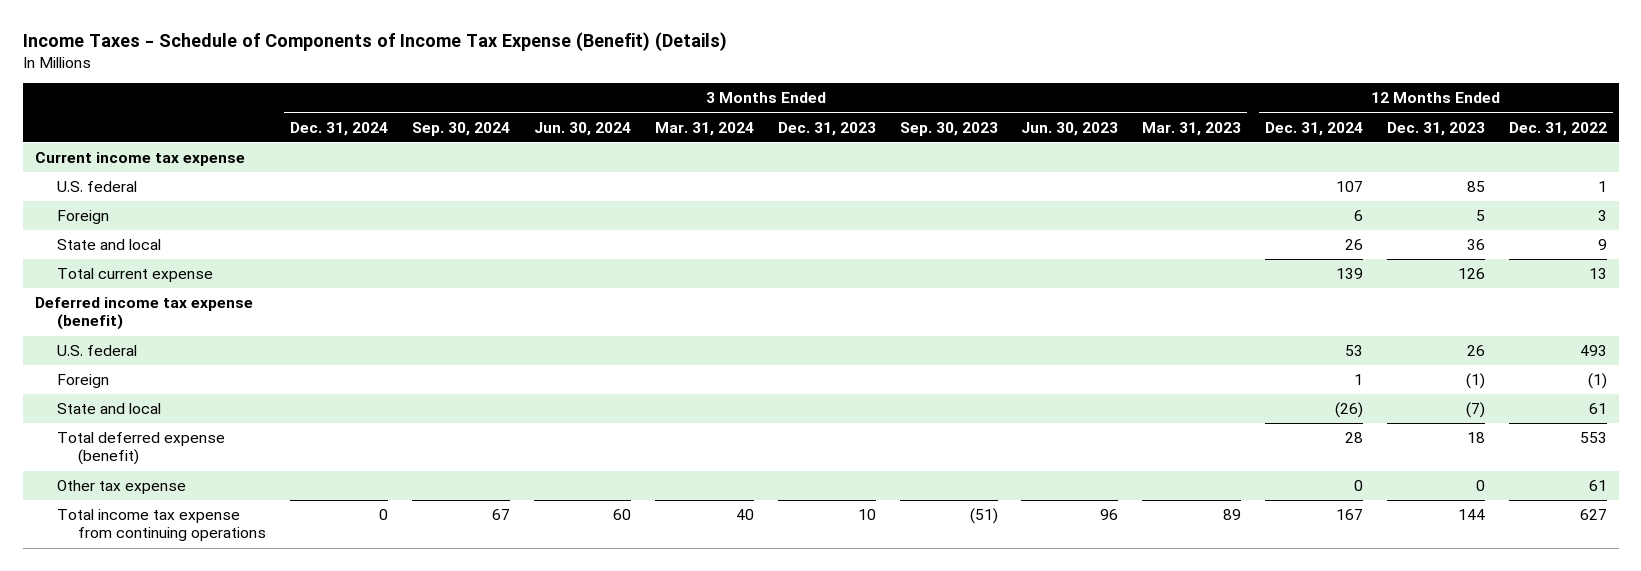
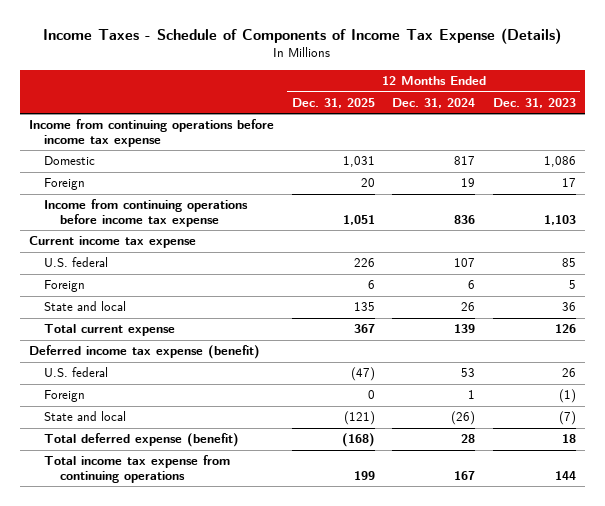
- Income Taxes - Schedule of Components of Income Tax Expense (Benefit) (Details)
+ Income Taxes - Schedule of Components of Income Tax Expense (Details)
- | 3 Months Ended Dec. 31, 2024 | 3 Months Ended Sep. 30, 2024 | 3 Months Ended Jun. 30, 2024 | 3 Months Ended Mar. 31, 2024 | 3 Months Ended Dec. 31, 2023 | 3 Months Ended Sep. 30, 2023 | 3 Months Ended Jun. 30, 2023 | 3 Months Ended Mar. 31, 2023 | 12 Months Ended Dec. 31, 2024 | 12 Months Ended Dec. 31, 2023 | 12 Months Ended Dec. 31, 2022
+ | 12 Months Ended Dec. 31, 2025 | 12 Months Ended Dec. 31, 2024 | 12 Months Ended Dec. 31, 2023
+ Income from continuing operations before income tax expense
+ Domestic | 1,031 | 817 | 1,086
+ Foreign | 20 | 19 | 17
+ Income from continuing operations before income tax expense | 1,051 | 836 | 1,103
- Other tax expense | | | | | | | | | 0 | 0 | 61

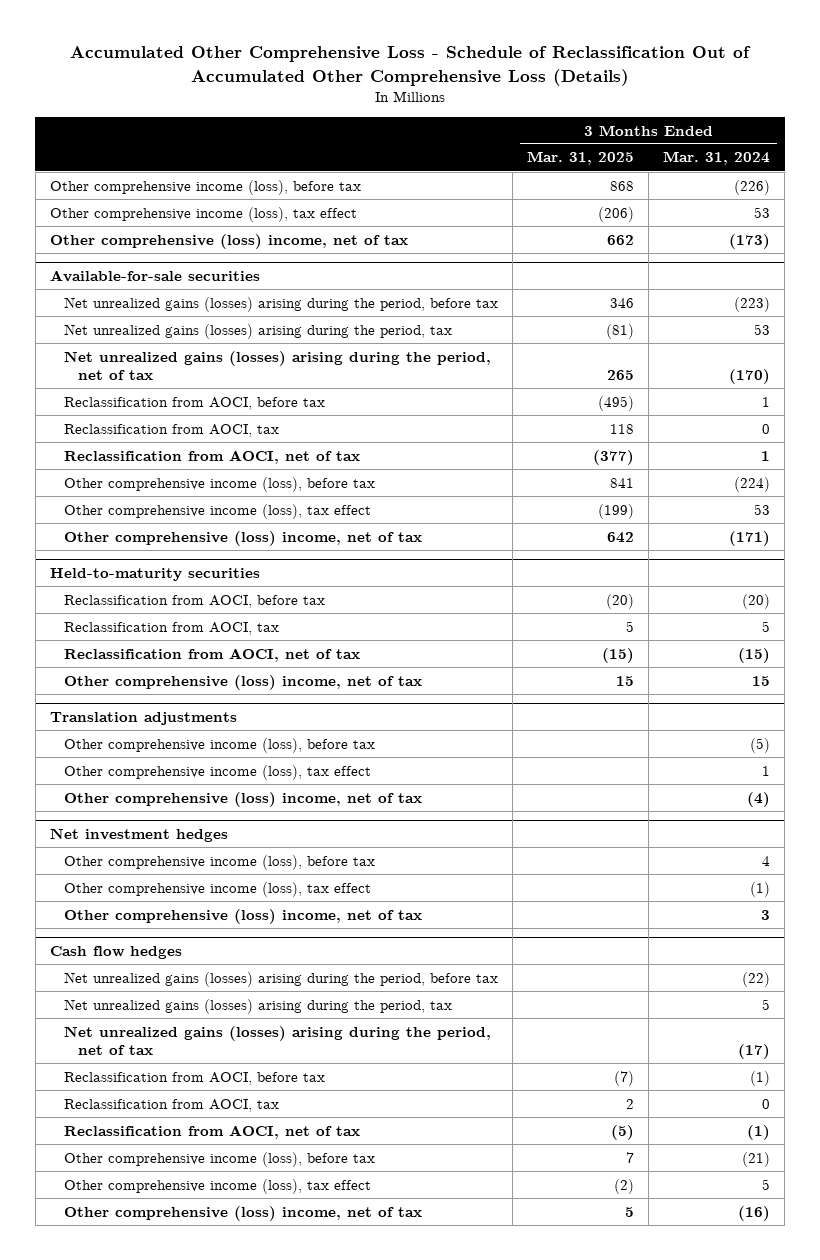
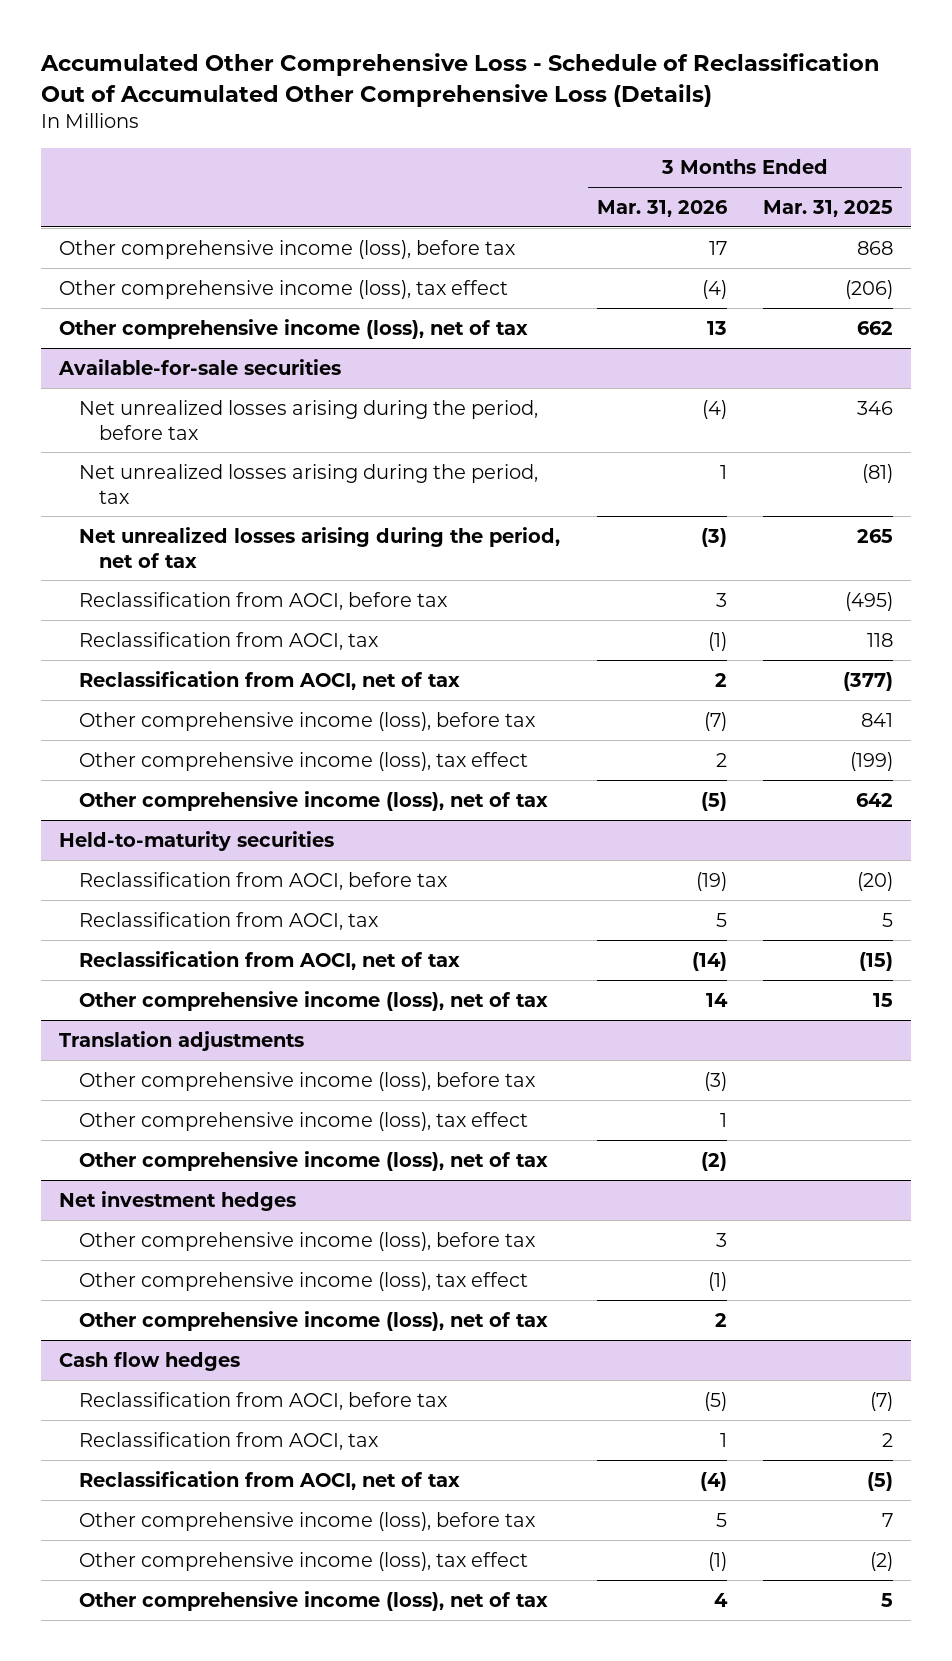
- | 3 Months Ended Mar. 31, 2025 | 3 Months Ended Mar. 31, 2024
+ | 3 Months Ended Mar. 31, 2026 | 3 Months Ended Mar. 31, 2025
- Other comprehensive (loss) income, net of tax | 662 | (173)
+ Other comprehensive income (loss), net of tax | 13 | 662
@ Available-for-sale securities
- Net unrealized gains (losses) arising during the period, before tax | 346 | (223)
- Net unrealized gains (losses) arising during the period, tax | (81) | 53
- Net unrealized gains (losses) arising during the period, net of tax | 265 | (170)
+ Net unrealized losses arising during the period, before tax | (4) | 346
+ Net unrealized losses arising during the period, tax | 1 | (81)
+ Net unrealized losses arising during the period, net of tax | (3) | 265
- Other comprehensive (loss) income, net of tax | 642 | (171)
+ Other comprehensive income (loss), net of tax | (5) | 642
@ Held-to-maturity securities
- Other comprehensive (loss) income, net of tax | 15 | 15
+ Other comprehensive income (loss), net of tax | 14 | 15
@ Translation adjustments
- Other comprehensive (loss) income, net of tax | | (4)
+ Other comprehensive income (loss), net of tax | (2) |
@ Net investment hedges
- Other comprehensive (loss) income, net of tax | | 3
+ Other comprehensive income (loss), net of tax | 2 |
@ Cash flow hedges
- Net unrealized gains (losses) arising during the period, before tax | | (22)
- Net unrealized gains (losses) arising during the period, tax | | 5
- Net unrealized gains (losses) arising during the period, net of tax | | (17)
- Other comprehensive (loss) income, net of tax | 5 | (16)
+ Other comprehensive income (loss), net of tax | 4 | 5

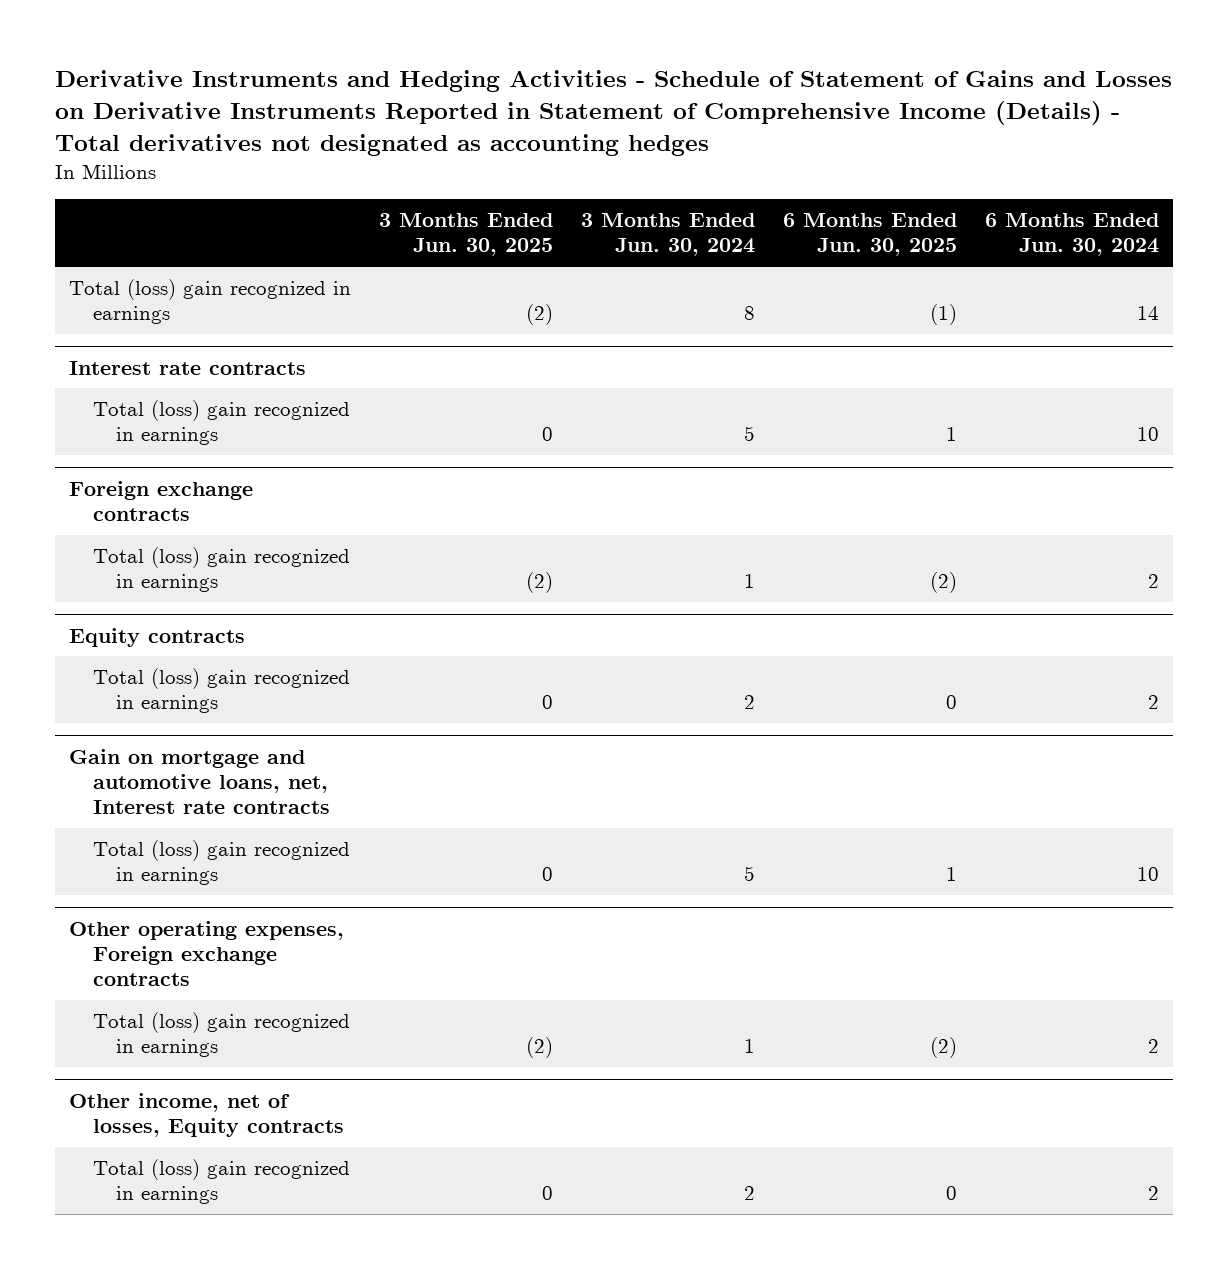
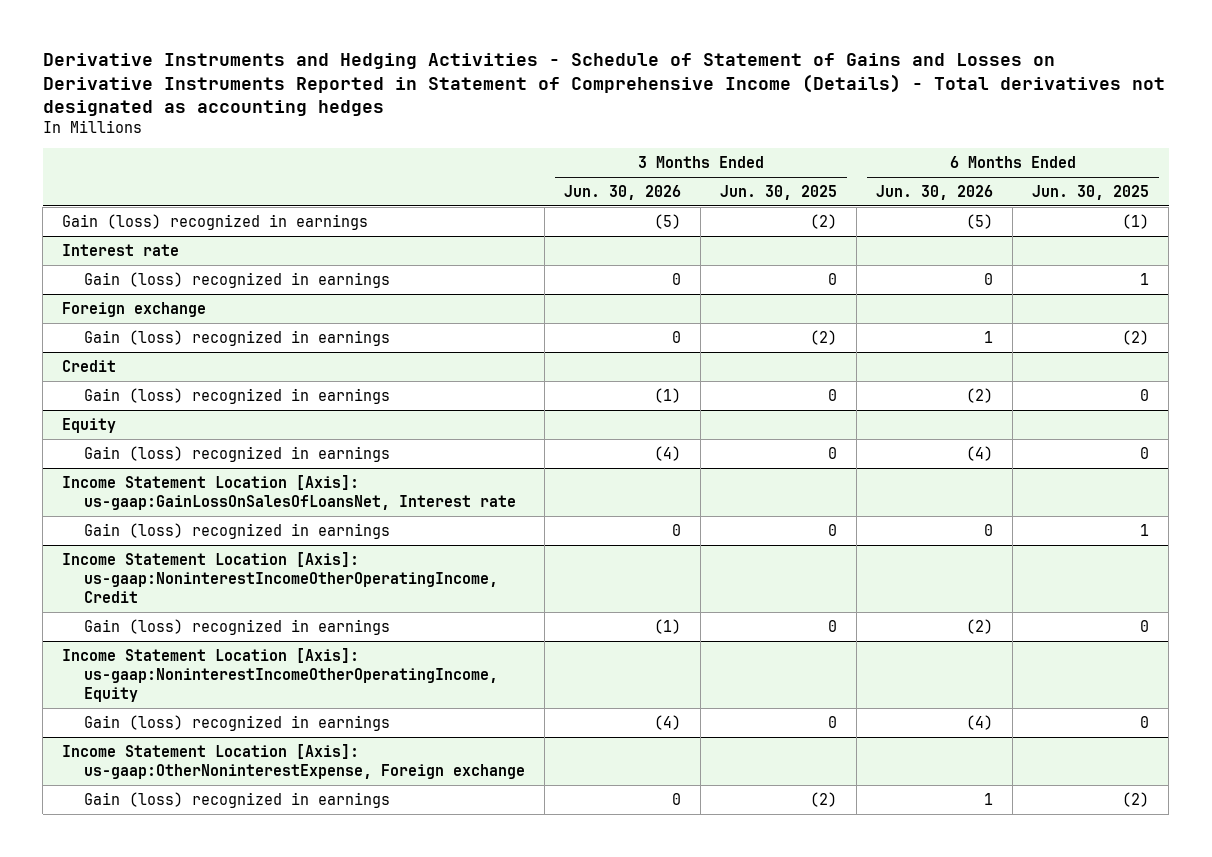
- | 3 Months Ended Jun. 30, 2025 | 3 Months Ended Jun. 30, 2024 | 6 Months Ended Jun. 30, 2025 | 6 Months Ended Jun. 30, 2024
+ | 3 Months Ended Jun. 30, 2026 | 3 Months Ended Jun. 30, 2025 | 6 Months Ended Jun. 30, 2026 | 6 Months Ended Jun. 30, 2025
- Total (loss) gain recognized in earnings | (2) | 8 | (1) | 14
- Interest rate contracts
- Total (loss) gain recognized in earnings | 0 | 5 | 1 | 10
- Foreign exchange contracts
- Total (loss) gain recognized in earnings | (2) | 1 | (2) | 2
- Equity contracts
- Total (loss) gain recognized in earnings | 0 | 2 | 0 | 2
- Gain on mortgage and automotive loans, net, Interest rate contracts
- Total (loss) gain recognized in earnings | 0 | 5 | 1 | 10
- Other operating expenses, Foreign exchange contracts
- Total (loss) gain recognized in earnings | (2) | 1 | (2) | 2
- Other income, net of losses, Equity contracts
- Total (loss) gain recognized in earnings | 0 | 2 | 0 | 2
+ Gain (loss) recognized in earnings | (5) | (2) | (5) | (1)
+ Interest rate
+ Gain (loss) recognized in earnings | 0 | 0 | 0 | 1
+ Foreign exchange
+ Gain (loss) recognized in earnings | 0 | (2) | 1 | (2)
+ Credit
+ Gain (loss) recognized in earnings | (1) | 0 | (2) | 0
+ Equity
+ Gain (loss) recognized in earnings | (4) | 0 | (4) | 0
+ Income Statement Location [Axis]: us-gaap:GainLossOnSalesOfLoansNet, Interest rate
+ Gain (loss) recognized in earnings | 0 | 0 | 0 | 1
+ Income Statement Location [Axis]: us-gaap:NoninterestIncomeOtherOperatingIncome, Credit
+ Gain (loss) recognized in earnings | (1) | 0 | (2) | 0
+ Income Statement Location [Axis]: us-gaap:NoninterestIncomeOtherOperatingIncome, Equity
+ Gain (loss) recognized in earnings | (4) | 0 | (4) | 0
+ Income Statement Location [Axis]: us-gaap:OtherNoninterestExpense, Foreign exchange
+ Gain (loss) recognized in earnings | 0 | (2) | 1 | (2)

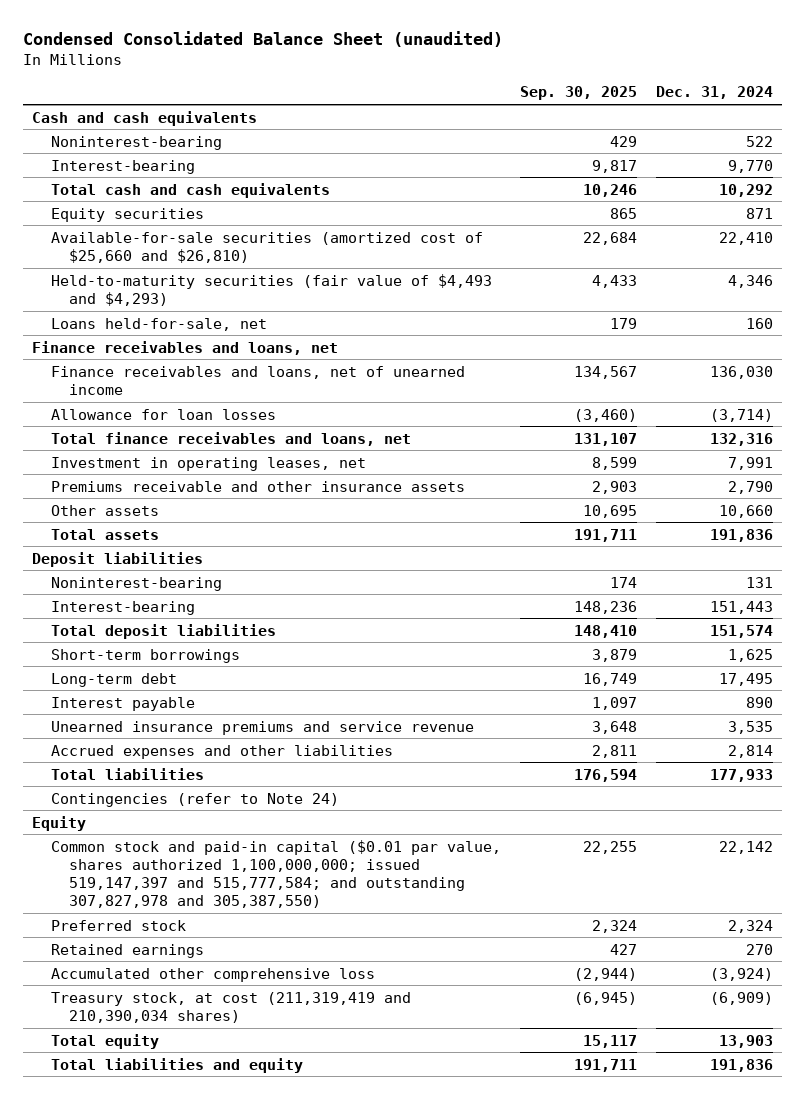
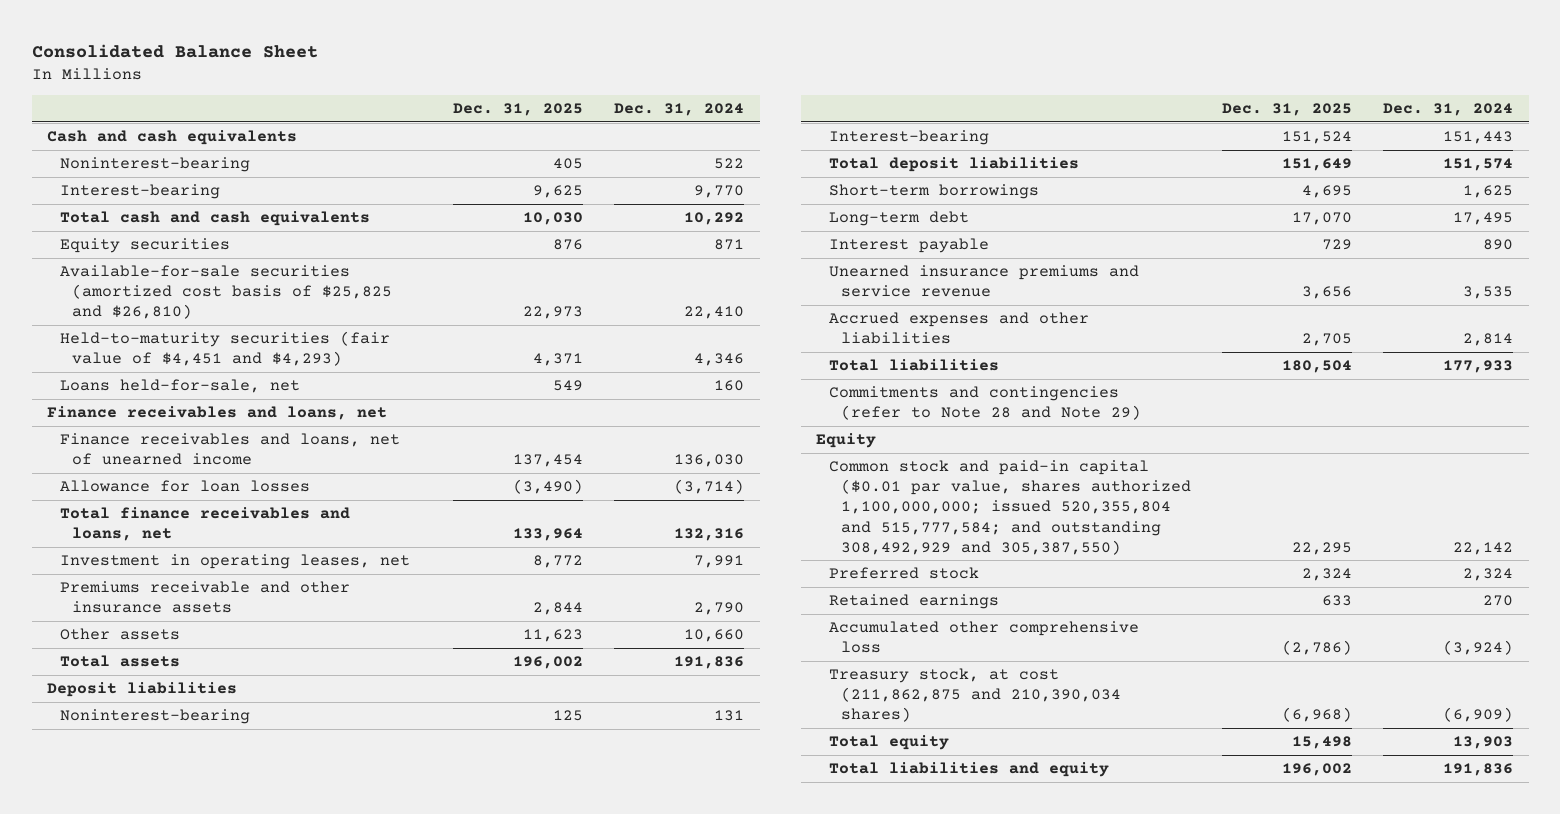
- Condensed Consolidated Balance Sheet (unaudited)
+ Consolidated Balance Sheet
- | Sep. 30, 2025 | Dec. 31, 2024
+ | Dec. 31, 2025 | Dec. 31, 2024
- Available-for-sale securities (amortized cost of $25,660 and $26,810) | 22,684 | 22,410
- Held-to-maturity securities (fair value of $4,493 and $4,293) | 4,433 | 4,346
+ Available-for-sale securities (amortized cost basis of $25,825 and $26,810) | 22,973 | 22,410
+ Held-to-maturity securities (fair value of $4,451 and $4,293) | 4,371 | 4,346
- Contingencies (refer to Note 24)
+ Commitments and contingencies (refer to Note 28 and Note 29)
- Common stock and paid-in capital ($0.01 par value, shares authorized 1,100,000,000; issued 519,147,397 and 515,777,584; and outstanding 307,827,978 and 305,387,550) | 22,255 | 22,142
+ Common stock and paid-in capital ($0.01 par value, shares authorized 1,100,000,000; issued 520,355,804 and 515,777,584; and outstanding 308,492,929 and 305,387,550) | 22,295 | 22,142
- Treasury stock, at cost (211,319,419 and 210,390,034 shares) | (6,945) | (6,909)
+ Treasury stock, at cost (211,862,875 and 210,390,034 shares) | (6,968) | (6,909)

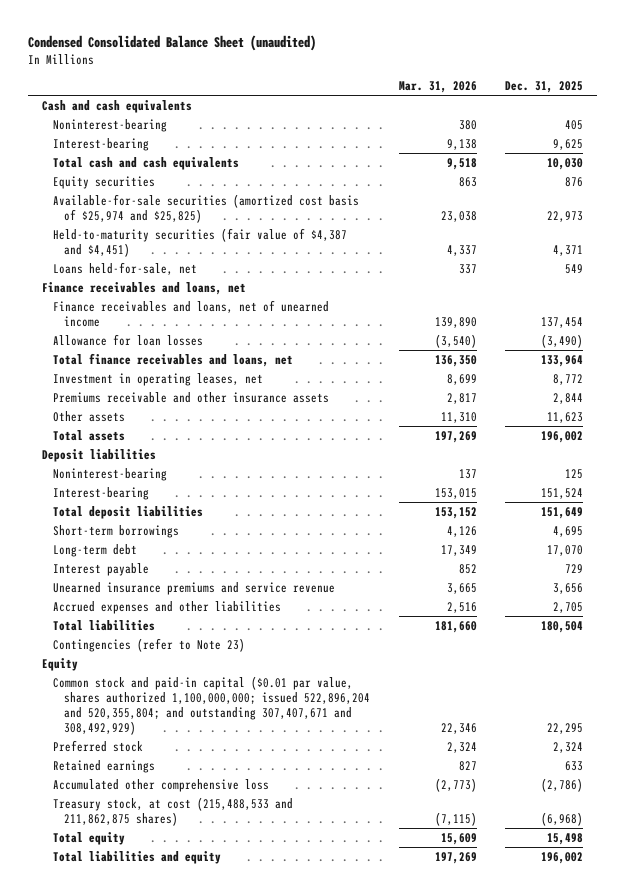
- Consolidated Balance Sheet
+ Condensed Consolidated Balance Sheet (unaudited)
- | Dec. 31, 2025 | Dec. 31, 2024
+ | Mar. 31, 2026 | Dec. 31, 2025
- Available-for-sale securities (amortized cost basis of $25,825 and $26,810) | 22,973 | 22,410
- Held-to-maturity securities (fair value of $4,451 and $4,293) | 4,371 | 4,346
+ Available-for-sale securities (amortized cost basis of $25,974 and $25,825) | 23,038 | 22,973
+ Held-to-maturity securities (fair value of $4,387 and $4,451) | 4,337 | 4,371
- Commitments and contingencies (refer to Note 28 and Note 29)
+ Contingencies (refer to Note 23)
- Common stock and paid-in capital ($0.01 par value, shares authorized 1,100,000,000; issued 520,355,804 and 515,777,584; and outstanding 308,492,929 and 305,387,550) | 22,295 | 22,142
+ Common stock and paid-in capital ($0.01 par value, shares authorized 1,100,000,000; issued 522,896,204 and 520,355,804; and outstanding 307,407,671 and 308,492,929) | 22,346 | 22,295
- Treasury stock, at cost (211,862,875 and 210,390,034 shares) | (6,968) | (6,909)
+ Treasury stock, at cost (215,488,533 and 211,862,875 shares) | (7,115) | (6,968)

